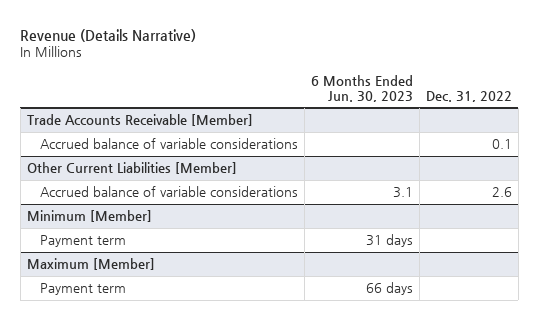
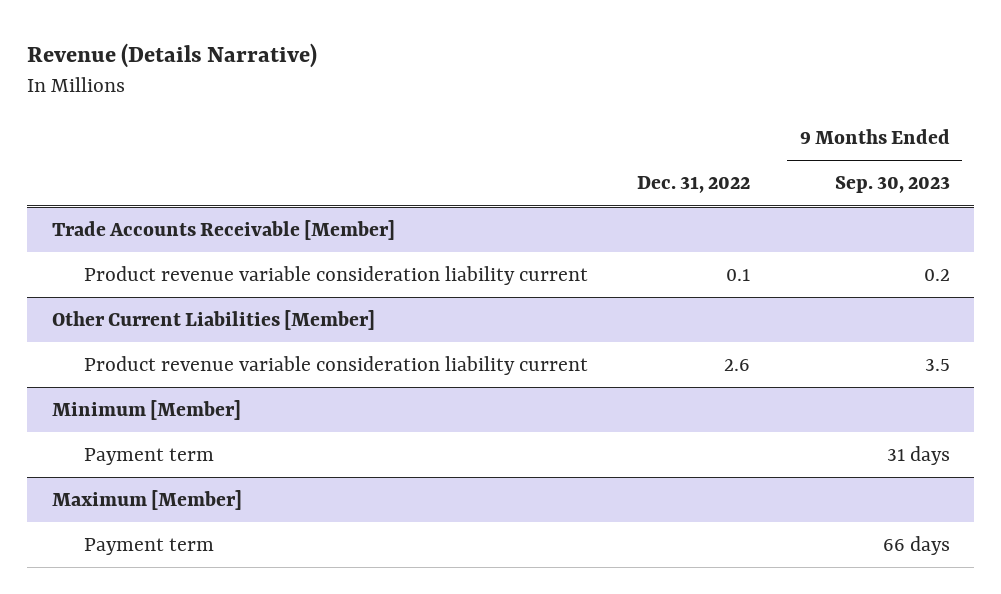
- | 6 Months Ended Jun. 30, 2023 | Dec. 31, 2022
+ | Dec. 31, 2022 | 9 Months Ended Sep. 30, 2023
@ Trade Accounts Receivable [Member]
- Accrued balance of variable considerations | | 0.1
+ Product revenue variable consideration liability current | 0.1 | 0.2
@ Other Current Liabilities [Member]
- Accrued balance of variable considerations | 3.1 | 2.6
+ Product revenue variable consideration liability current | 2.6 | 3.5

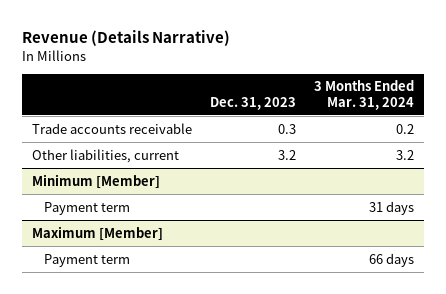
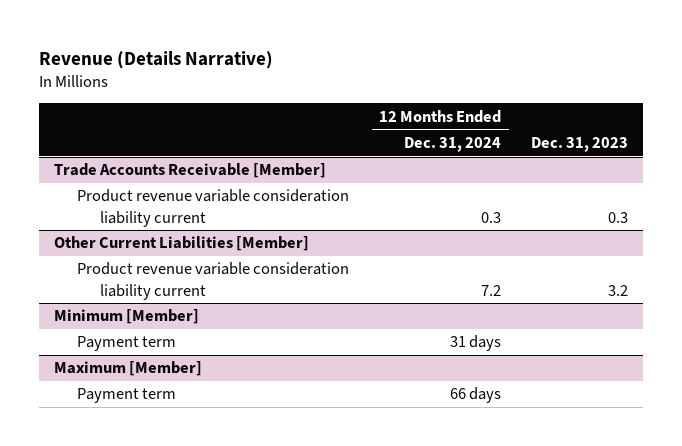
- | Dec. 31, 2023 | 3 Months Ended Mar. 31, 2024
+ | 12 Months Ended Dec. 31, 2024 | Dec. 31, 2023
- Trade accounts receivable | 0.3 | 0.2
- Other liabilities, current | 3.2 | 3.2
+ Trade Accounts Receivable [Member]
+ Product revenue variable consideration liability current | 0.3 | 0.3
+ Other Current Liabilities [Member]
+ Product revenue variable consideration liability current | 7.2 | 3.2

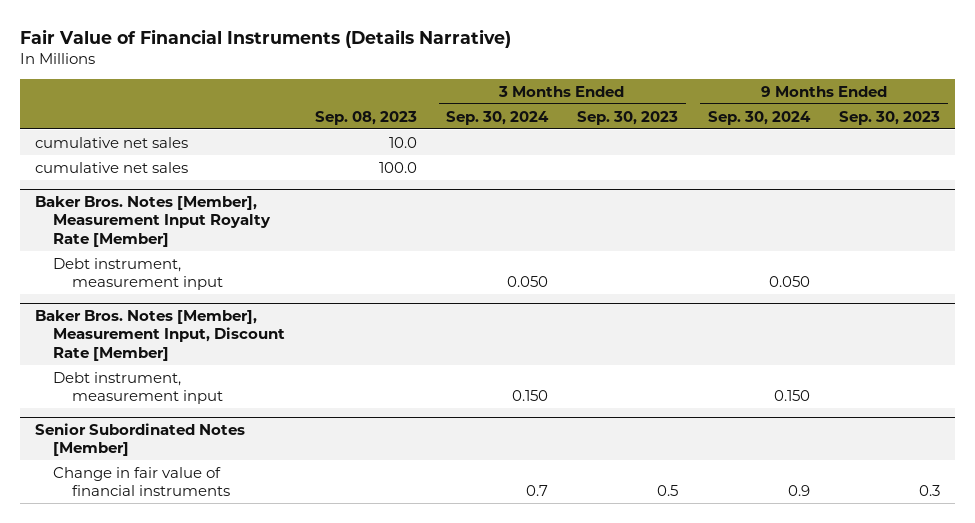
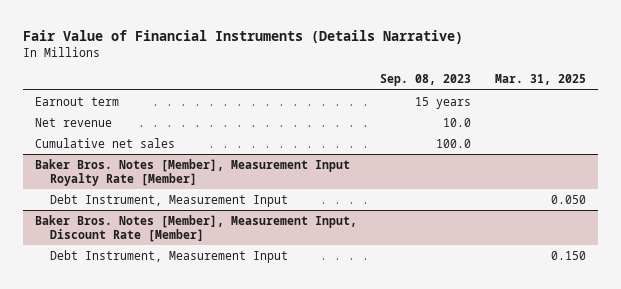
- | Sep. 08, 2023 | 3 Months Ended Sep. 30, 2024 | 3 Months Ended Sep. 30, 2023 | 9 Months Ended Sep. 30, 2024 | 9 Months Ended Sep. 30, 2023
+ | Sep. 08, 2023 | Mar. 31, 2025
- cumulative net sales | 10.0 | | | |
- cumulative net sales | 100.0 | | | |
+ Earnout term | 15 years |
+ Net revenue | 10.0 |
+ Cumulative net sales | 100.0 |
@ Baker Bros. Notes [Member], Measurement Input Royalty Rate [Member]
- Debt instrument, measurement input | | 0.050 | | 0.050 |
+ Debt Instrument, Measurement Input | | 0.050
@ Baker Bros. Notes [Member], Measurement Input, Discount Rate [Member]
- Debt instrument, measurement input | | 0.150 | | 0.150 |
- Senior Subordinated Notes [Member]
- Change in fair value of financial instruments | | 0.7 | 0.5 | 0.9 | 0.3
@ Baker Bros. Notes [Member], Measurement Input, Discount Rate [Member]
+ Debt Instrument, Measurement Input | | 0.150

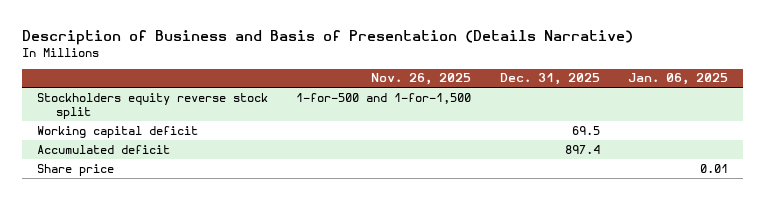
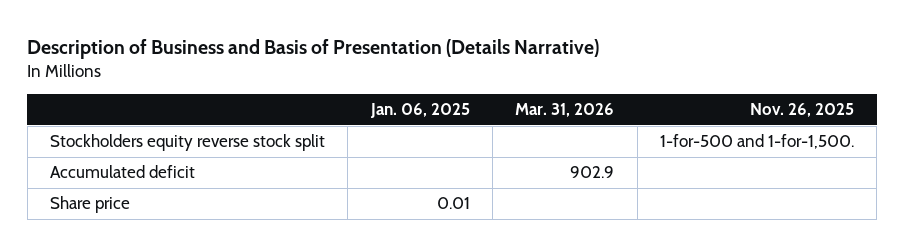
- | Nov. 26, 2025 | Dec. 31, 2025 | Jan. 06, 2025
+ | Jan. 06, 2025 | Mar. 31, 2026 | Nov. 26, 2025
- Stockholders equity reverse stock split | 1-for-500 and 1-for-1,500 | |
- Working capital deficit | | 69.5 |
+ Stockholders equity reverse stock split | | | 1-for-500 and 1-for-1,500.

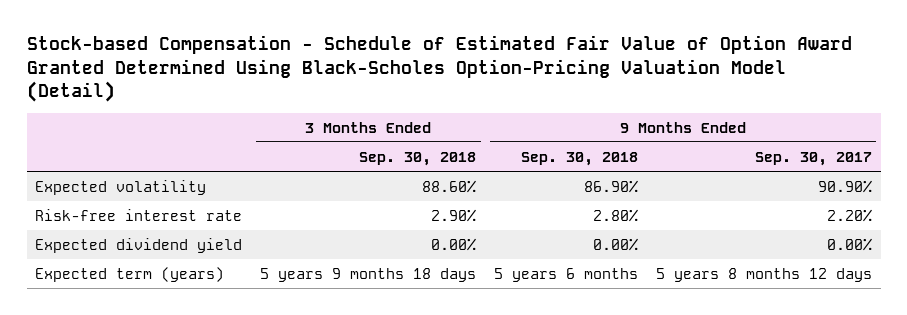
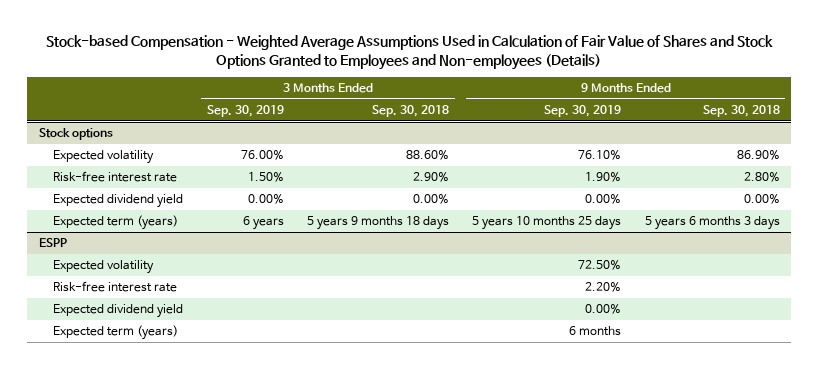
- Stock-based Compensation - Schedule of Estimated Fair Value of Option Award Granted Determined Using Black-Scholes Option-Pricing Valuation Model (Detail)
+ Stock-based Compensation - Weighted Average Assumptions Used in Calculation of Fair Value of Shares and Stock Options Granted to Employees and Non-employees (Details)
- | 3 Months Ended Sep. 30, 2018 | 9 Months Ended Sep. 30, 2018 | 9 Months Ended Sep. 30, 2017
+ | 3 Months Ended Sep. 30, 2019 | 3 Months Ended Sep. 30, 2018 | 9 Months Ended Sep. 30, 2019 | 9 Months Ended Sep. 30, 2018
+ Stock options
- Expected term (years) | 5 years 9 months 18 days | 5 years 6 months | 5 years 8 months 12 days
+ Expected term (years) | 6 years | 5 years 9 months 18 days | 5 years 10 months 25 days | 5 years 6 months 3 days
+ ESPP
+ Expected volatility | | | 72.50% |
+ Risk-free interest rate | | | 2.20% |
+ Expected dividend yield | | | 0.00% |
+ Expected term (years) | | | 6 months |

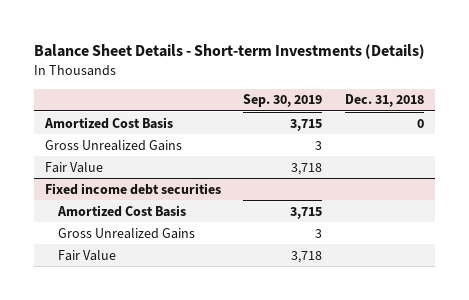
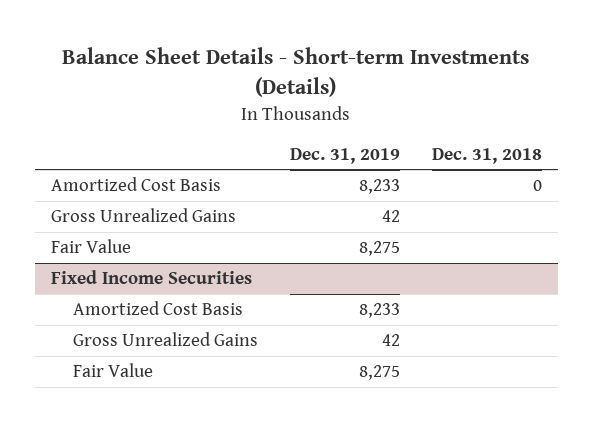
- | Sep. 30, 2019 | Dec. 31, 2018
+ | Dec. 31, 2019 | Dec. 31, 2018
- Fixed income debt securities
+ Fixed Income Securities

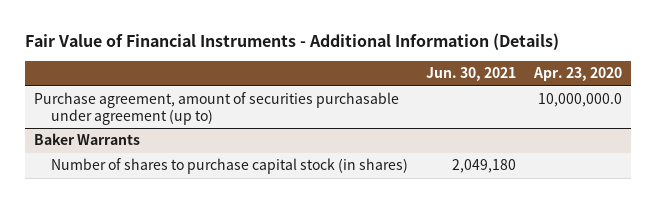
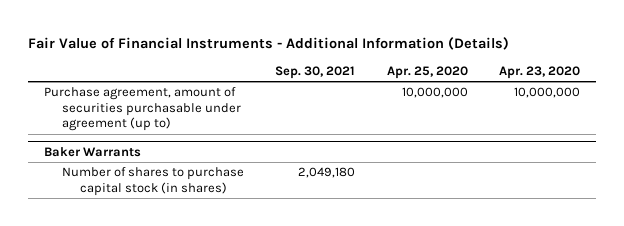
- | Jun. 30, 2021 | Apr. 23, 2020
+ | Sep. 30, 2021 | Apr. 25, 2020 | Apr. 23, 2020
- Purchase agreement, amount of securities purchasable under agreement (up to) | | 10,000,000.0
+ Purchase agreement, amount of securities purchasable under agreement (up to) | | 10,000,000 | 10,000,000

